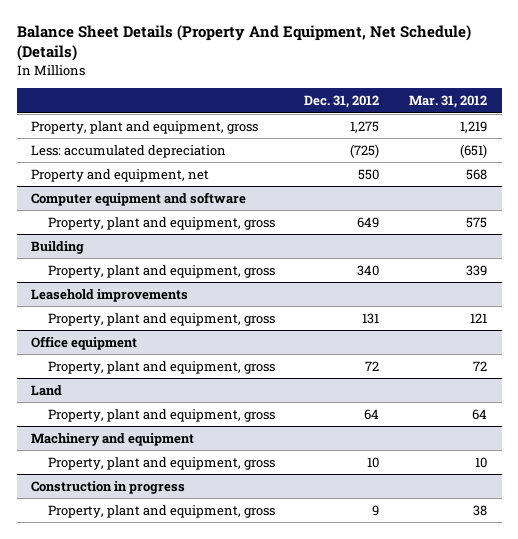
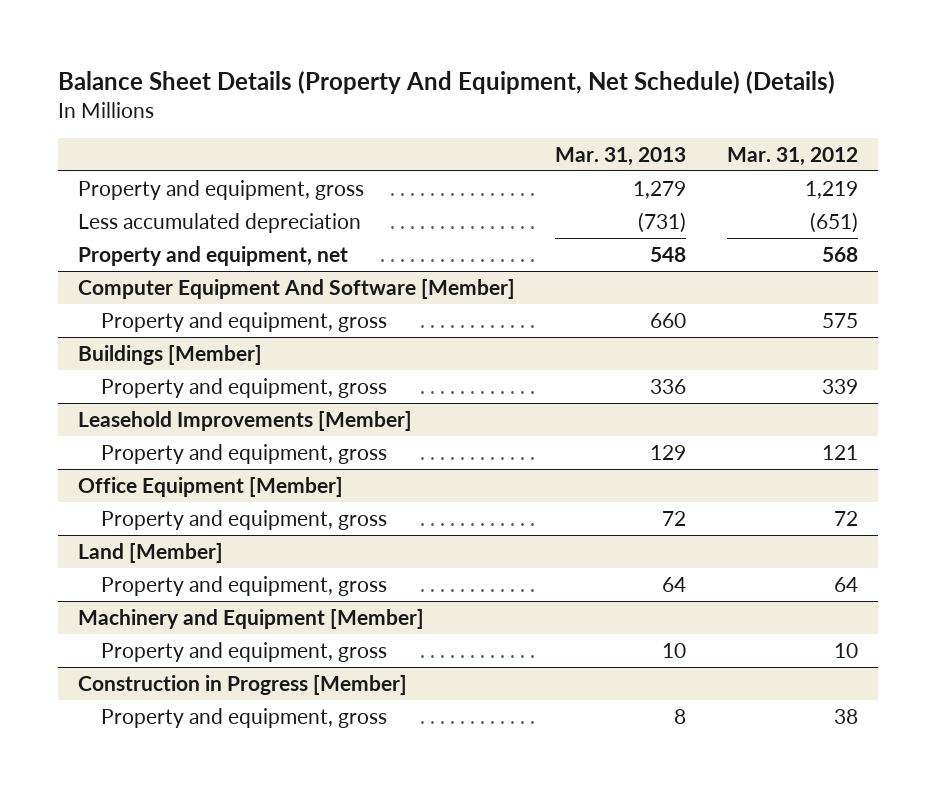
- | Dec. 31, 2012 | Mar. 31, 2012
+ | Mar. 31, 2013 | Mar. 31, 2012
- Property, plant and equipment, gross | 1,275 | 1,219
- Less: accumulated depreciation | (725) | (651)
+ Property and equipment, gross | 1,279 | 1,219
+ Less accumulated depreciation | (731) | (651)
- Computer equipment and software
- Property, plant and equipment, gross | 649 | 575
- Building
- Property, plant and equipment, gross | 340 | 339
- Leasehold improvements
- Property, plant and equipment, gross | 131 | 121
- Office equipment
- Property, plant and equipment, gross | 72 | 72
- Land
- Property, plant and equipment, gross | 64 | 64
- Machinery and equipment
- Property, plant and equipment, gross | 10 | 10
- Construction in progress
- Property, plant and equipment, gross | 9 | 38
+ Computer Equipment And Software [Member]
+ Property and equipment, gross | 660 | 575
+ Buildings [Member]
+ Property and equipment, gross | 336 | 339
+ Leasehold Improvements [Member]
+ Property and equipment, gross | 129 | 121
+ Office Equipment [Member]
+ Property and equipment, gross | 72 | 72
+ Land [Member]
+ Property and equipment, gross | 64 | 64
+ Machinery and Equipment [Member]
+ Property and equipment, gross | 10 | 10
+ Construction in Progress [Member]
+ Property and equipment, gross | 8 | 38

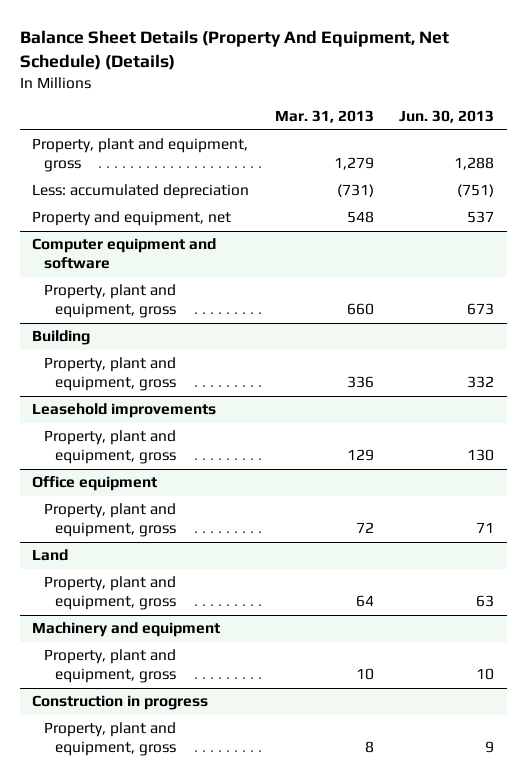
- | Mar. 31, 2013 | Mar. 31, 2012
+ | Mar. 31, 2013 | Jun. 30, 2013
- Property and equipment, gross | 1,279 | 1,219
- Less accumulated depreciation | (731) | (651)
+ Property, plant and equipment, gross | 1,279 | 1,288
+ Less: accumulated depreciation | (731) | (751)
- Computer Equipment And Software [Member]
- Property and equipment, gross | 660 | 575
- Buildings [Member]
- Property and equipment, gross | 336 | 339
- Leasehold Improvements [Member]
- Property and equipment, gross | 129 | 121
- Office Equipment [Member]
- Property and equipment, gross | 72 | 72
- Land [Member]
- Property and equipment, gross | 64 | 64
- Machinery and Equipment [Member]
- Property and equipment, gross | 10 | 10
- Construction in Progress [Member]
- Property and equipment, gross | 8 | 38
+ Computer equipment and software
+ Property, plant and equipment, gross | 660 | 673
+ Building
+ Property, plant and equipment, gross | 336 | 332
+ Leasehold improvements
+ Property, plant and equipment, gross | 129 | 130
+ Office equipment
+ Property, plant and equipment, gross | 72 | 71
+ Land
+ Property, plant and equipment, gross | 64 | 63
+ Machinery and equipment
+ Property, plant and equipment, gross | 10 | 10
+ Construction in progress
+ Property, plant and equipment, gross | 8 | 9

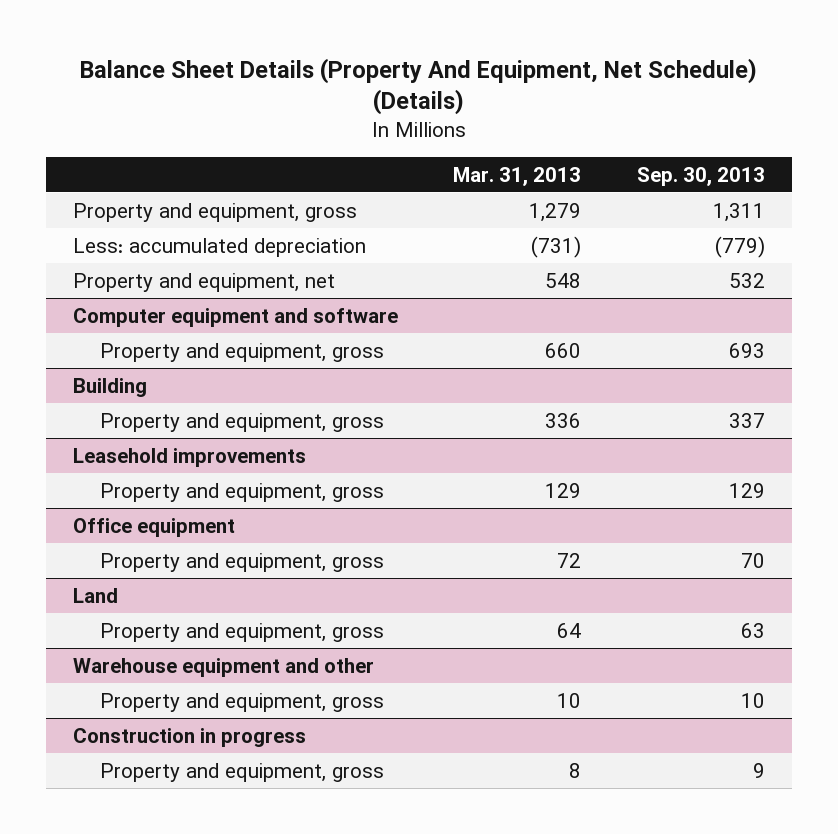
- | Mar. 31, 2013 | Jun. 30, 2013
+ | Mar. 31, 2013 | Sep. 30, 2013
- Property, plant and equipment, gross | 1,279 | 1,288
+ Property and equipment, gross | 1,279 | 1,311
@ Computer equipment and software
- Property, plant and equipment, gross | 660 | 673
+ Property and equipment, gross | 660 | 693
@ Building
- Property, plant and equipment, gross | 336 | 332
+ Property and equipment, gross | 336 | 337
@ Leasehold improvements
- Property, plant and equipment, gross | 129 | 130
+ Property and equipment, gross | 129 | 129
@ Office equipment
- Property, plant and equipment, gross | 72 | 71
+ Property and equipment, gross | 72 | 70
@ Land
- Property, plant and equipment, gross | 64 | 63
- Machinery and equipment
- Property, plant and equipment, gross | 10 | 10
@ Land
+ Property and equipment, gross | 64 | 63
+ Warehouse equipment and other
+ Property and equipment, gross | 10 | 10
@ Construction in progress
- Property, plant and equipment, gross | 8 | 9
+ Property and equipment, gross | 8 | 9

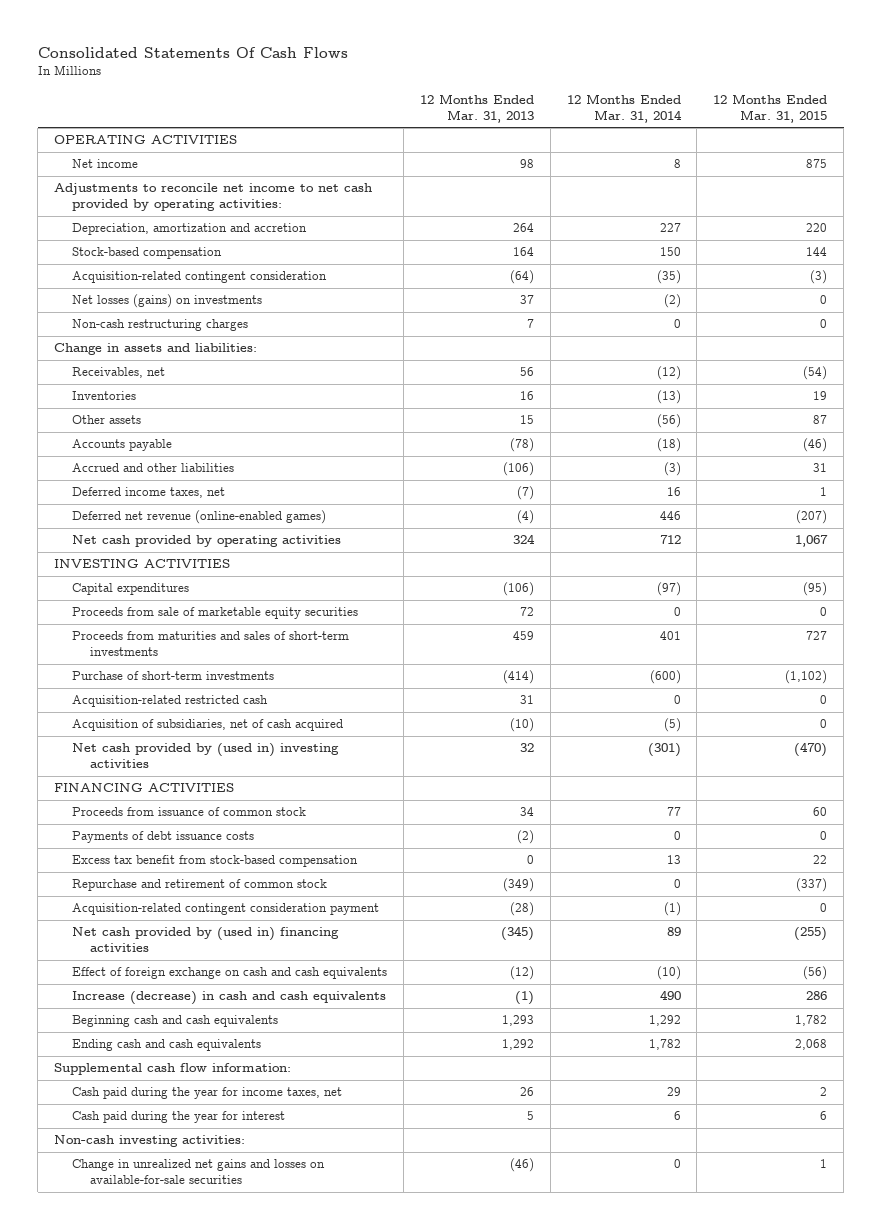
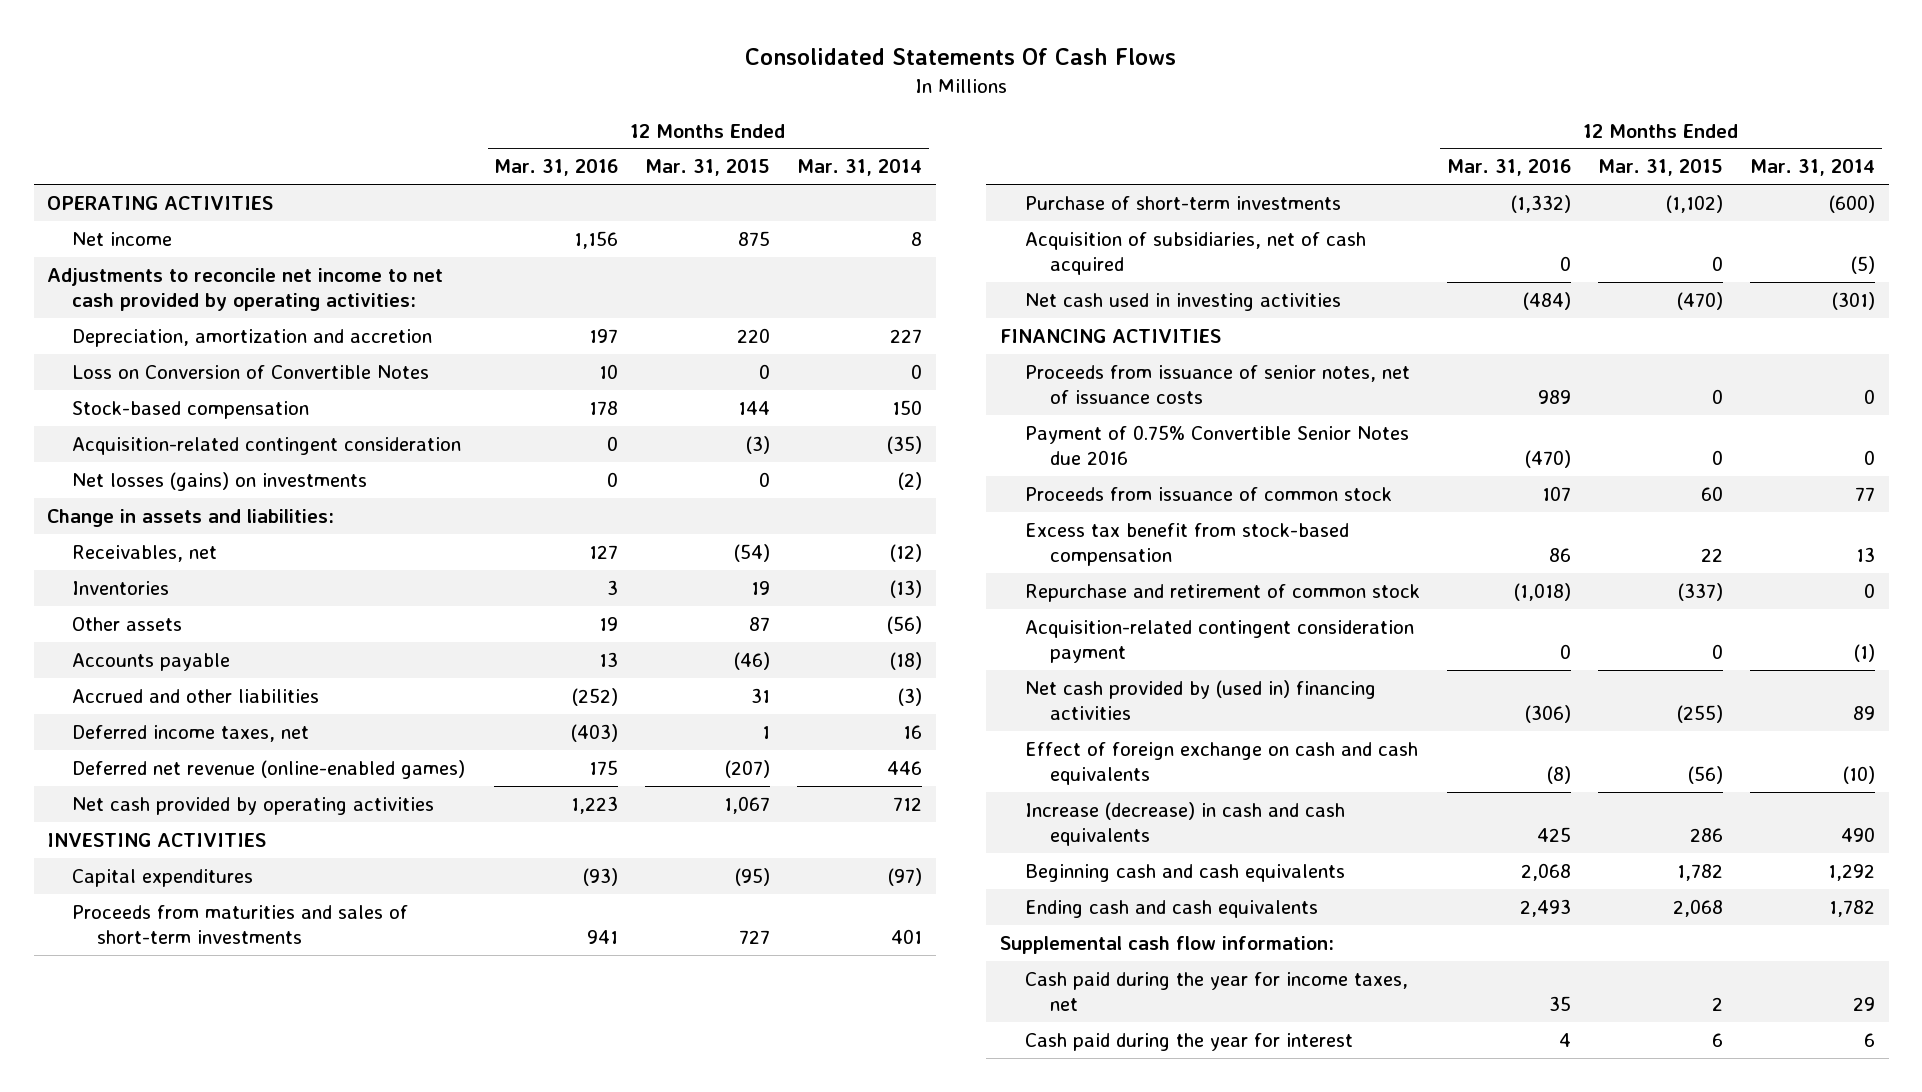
- | 12 Months Ended Mar. 31, 2013 | 12 Months Ended Mar. 31, 2014 | 12 Months Ended Mar. 31, 2015
+ | 12 Months Ended Mar. 31, 2016 | 12 Months Ended Mar. 31, 2015 | 12 Months Ended Mar. 31, 2014
+ Loss on Conversion of Convertible Notes | 10 | 0 | 0
- Non-cash restructuring charges | 7 | 0 | 0
- Proceeds from sale of marketable equity securities | 72 | 0 | 0
- Acquisition-related restricted cash | 31 | 0 | 0
- Net cash provided by (used in) investing activities | 32 | (301) | (470)
+ Net cash used in investing activities | (484) | (470) | (301)
+ Proceeds from issuance of senior notes, net of issuance costs | 989 | 0 | 0
+ Payment of 0.75% Convertible Senior Notes due 2016 | (470) | 0 | 0
- Payments of debt issuance costs | (2) | 0 | 0
- Non-cash investing activities:
- Change in unrealized net gains and losses on available-for-sale securities | (46) | 0 | 1

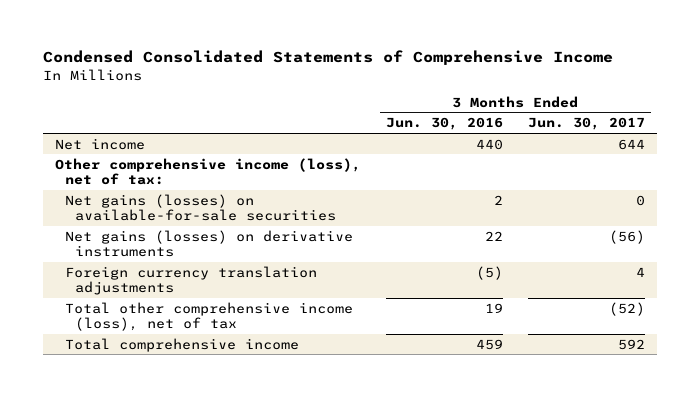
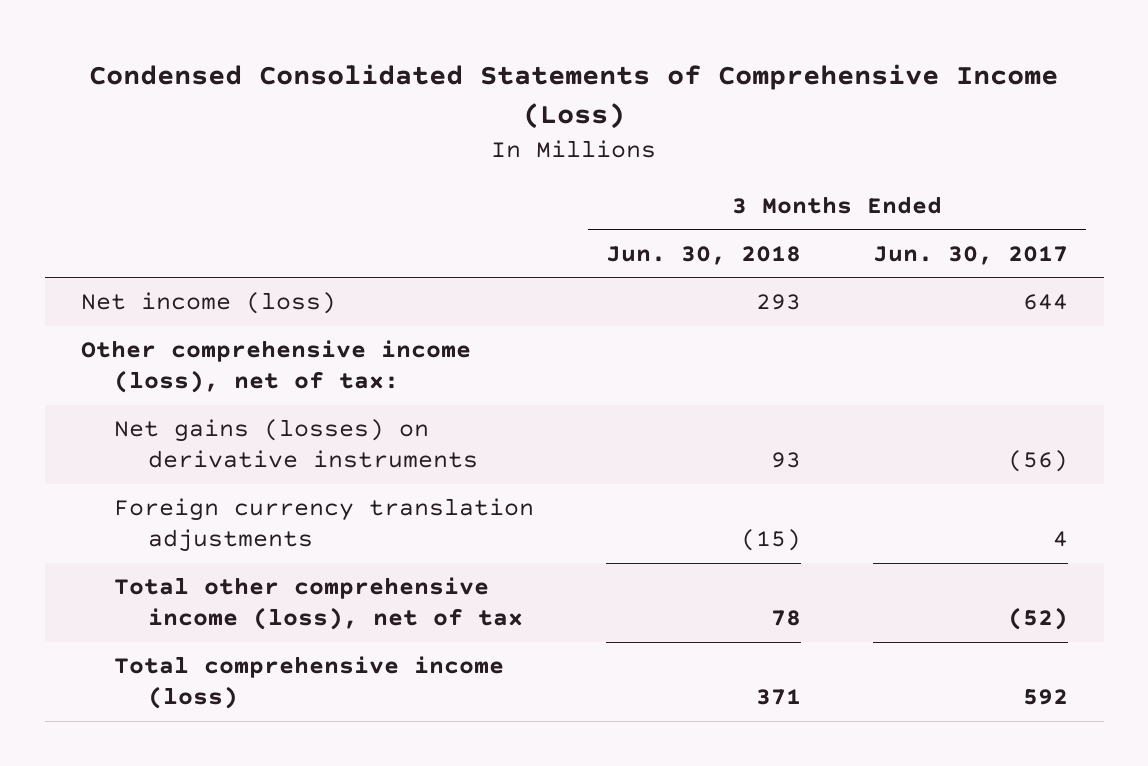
- Condensed Consolidated Statements of Comprehensive Income
+ Condensed Consolidated Statements of Comprehensive Income (Loss)
- | 3 Months Ended Jun. 30, 2016 | 3 Months Ended Jun. 30, 2017
+ | 3 Months Ended Jun. 30, 2018 | 3 Months Ended Jun. 30, 2017
- Net income | 440 | 644
+ Net income (loss) | 293 | 644
- Net gains (losses) on available-for-sale securities | 2 | 0
- Total comprehensive income | 459 | 592
+ Total comprehensive income (loss) | 371 | 592

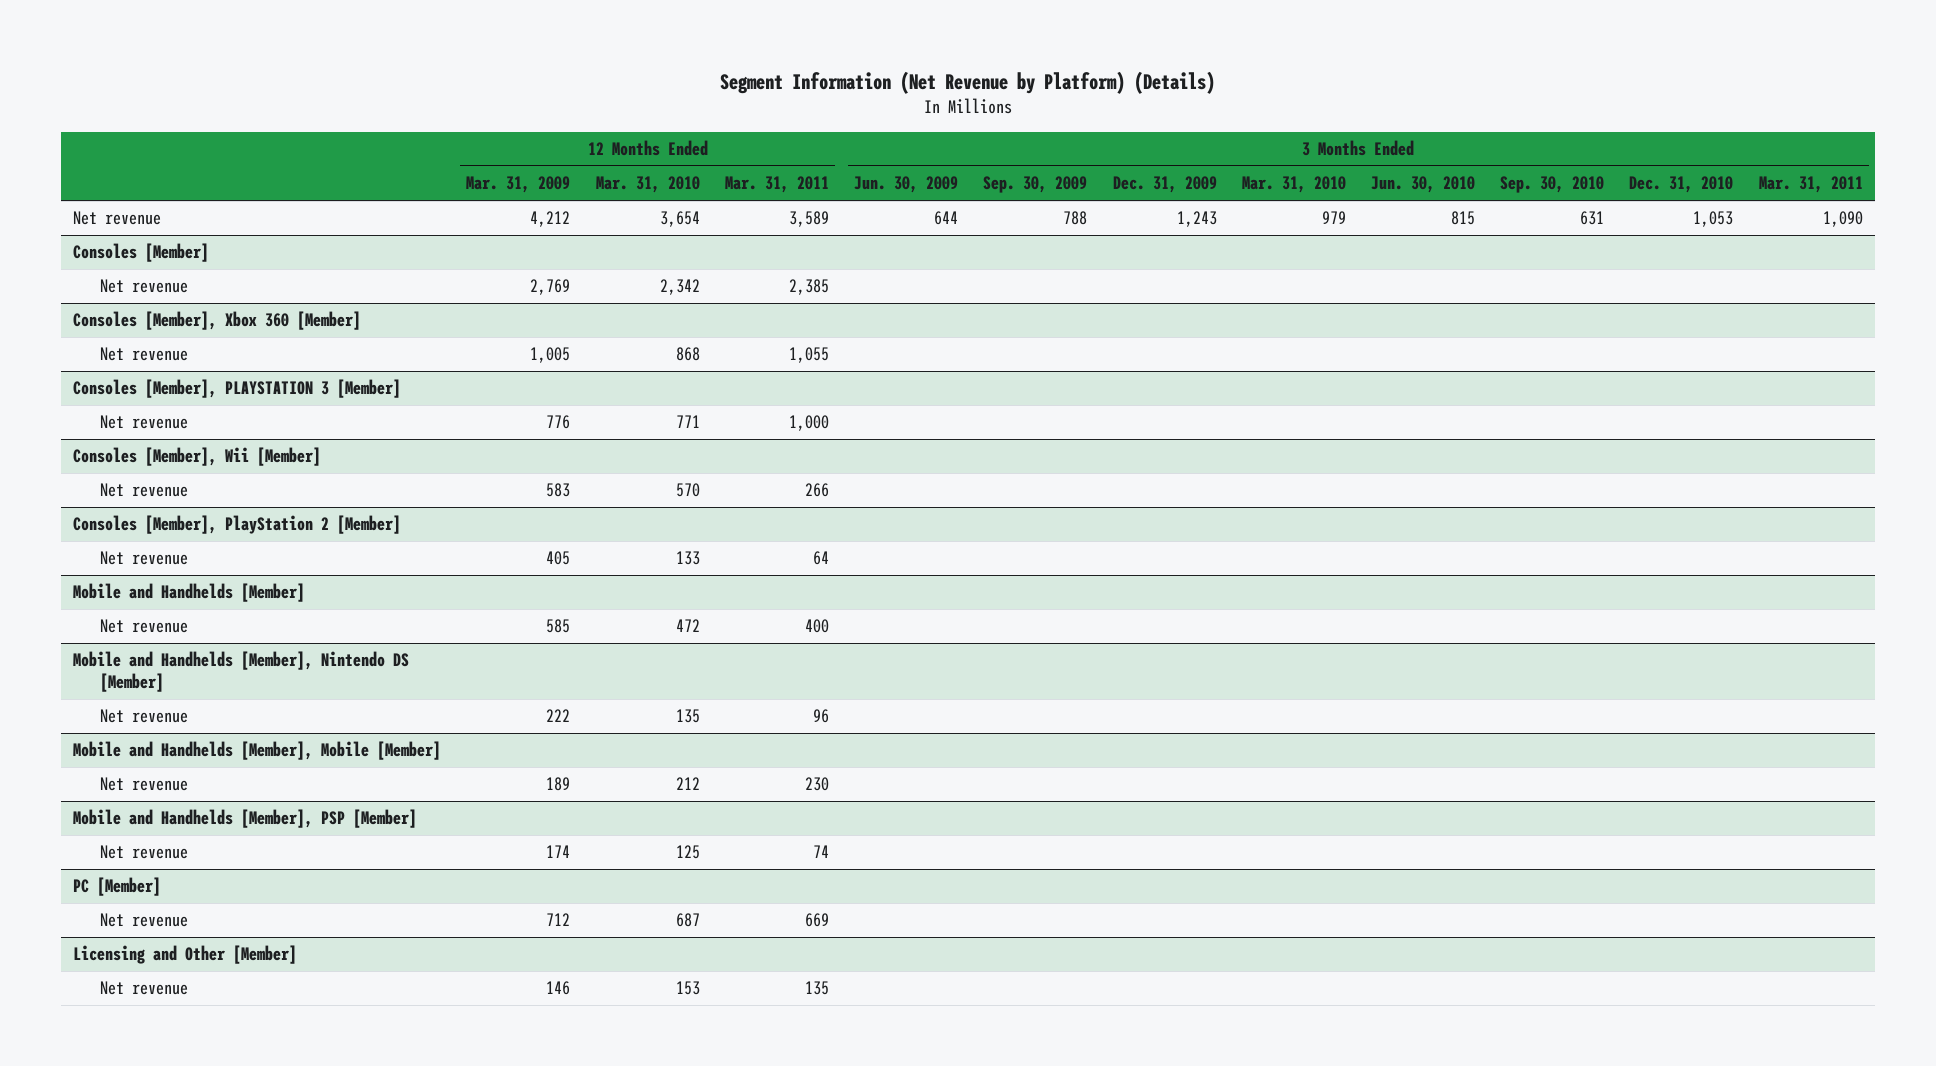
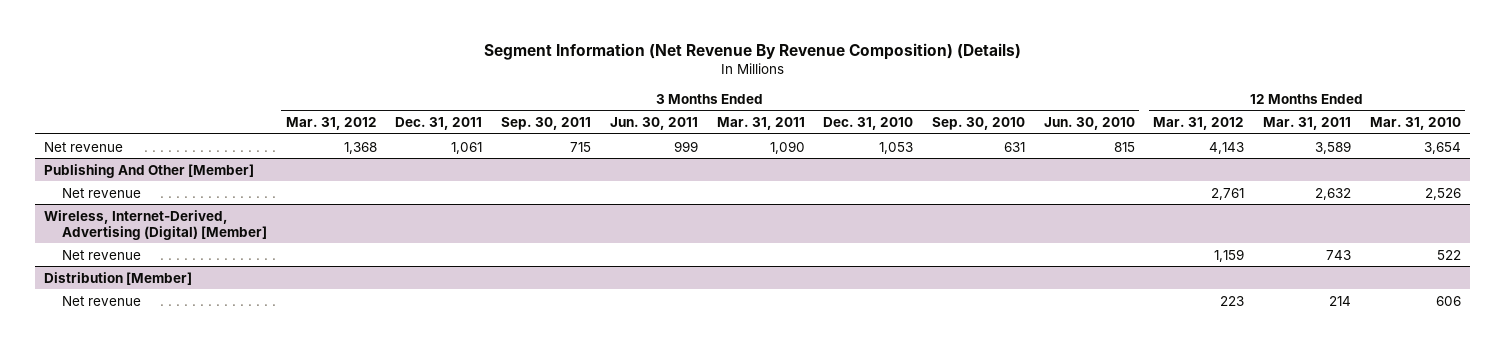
- Segment Information (Net Revenue by Platform) (Details)
+ Segment Information (Net Revenue By Revenue Composition) (Details)
- | 12 Months Ended Mar. 31, 2009 | 12 Months Ended Mar. 31, 2010 | 12 Months Ended Mar. 31, 2011 | 3 Months Ended Jun. 30, 2009 | 3 Months Ended Sep. 30, 2009 | 3 Months Ended Dec. 31, 2009 | 3 Months Ended Mar. 31, 2010 | 3 Months Ended Jun. 30, 2010 | 3 Months Ended Sep. 30, 2010 | 3 Months Ended Dec. 31, 2010 | 3 Months Ended Mar. 31, 2011
+ | 3 Months Ended Mar. 31, 2012 | 3 Months Ended Dec. 31, 2011 | 3 Months Ended Sep. 30, 2011 | 3 Months Ended Jun. 30, 2011 | 3 Months Ended Mar. 31, 2011 | 3 Months Ended Dec. 31, 2010 | 3 Months Ended Sep. 30, 2010 | 3 Months Ended Jun. 30, 2010 | 12 Months Ended Mar. 31, 2012 | 12 Months Ended Mar. 31, 2011 | 12 Months Ended Mar. 31, 2010
- Consoles [Member]
- Net revenue | 2,769 | 2,342 | 2,385 | | | | | | | |
- Consoles [Member], Xbox 360 [Member]
- Net revenue | 1,005 | 868 | 1,055 | | | | | | | |
- Consoles [Member], PLAYSTATION 3 [Member]
- Net revenue | 776 | 771 | 1,000 | | | | | | | |
- Consoles [Member], Wii [Member]
- Net revenue | 583 | 570 | 266 | | | | | | | |
- Consoles [Member], PlayStation 2 [Member]
- Net revenue | 405 | 133 | 64 | | | | | | | |
- Mobile and Handhelds [Member]
- Net revenue | 585 | 472 | 400 | | | | | | | |
- Mobile and Handhelds [Member], Nintendo DS [Member]
- Net revenue | 222 | 135 | 96 | | | | | | | |
- Mobile and Handhelds [Member], Mobile [Member]
- Net revenue | 189 | 212 | 230 | | | | | | | |
- Mobile and Handhelds [Member], PSP [Member]
- Net revenue | 174 | 125 | 74 | | | | | | | |
- PC [Member]
- Net revenue | 712 | 687 | 669 | | | | | | | |
- Licensing and Other [Member]
- Net revenue | 146 | 153 | 135 | | | | | | | |
+ Publishing And Other [Member]
+ Net revenue | | | | | | | | | 2,761 | 2,632 | 2,526
+ Wireless, Internet-Derived, Advertising (Digital) [Member]
+ Net revenue | | | | | | | | | 1,159 | 743 | 522
+ Distribution [Member]
+ Net revenue | | | | | | | | | 223 | 214 | 606

